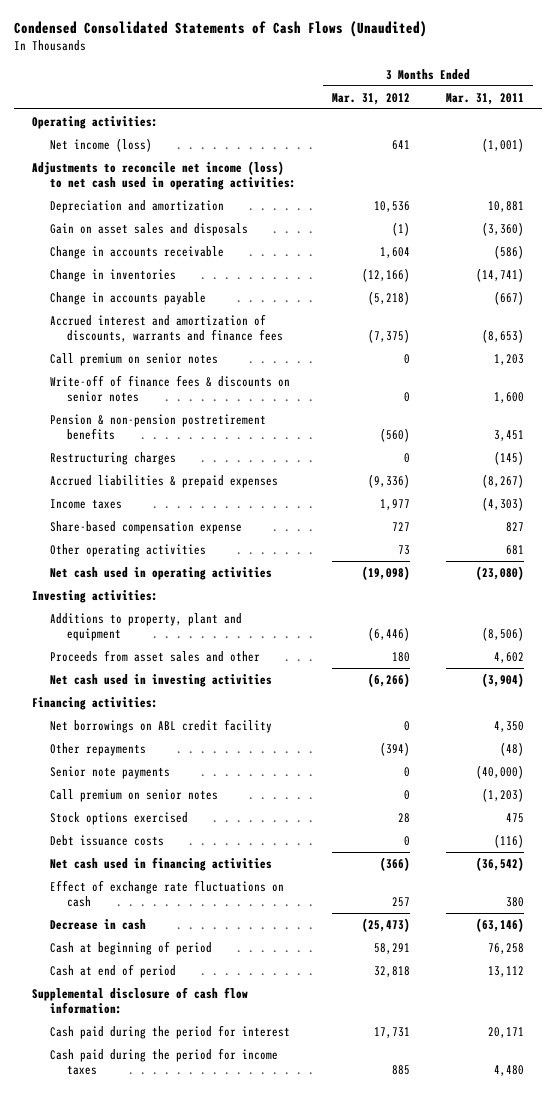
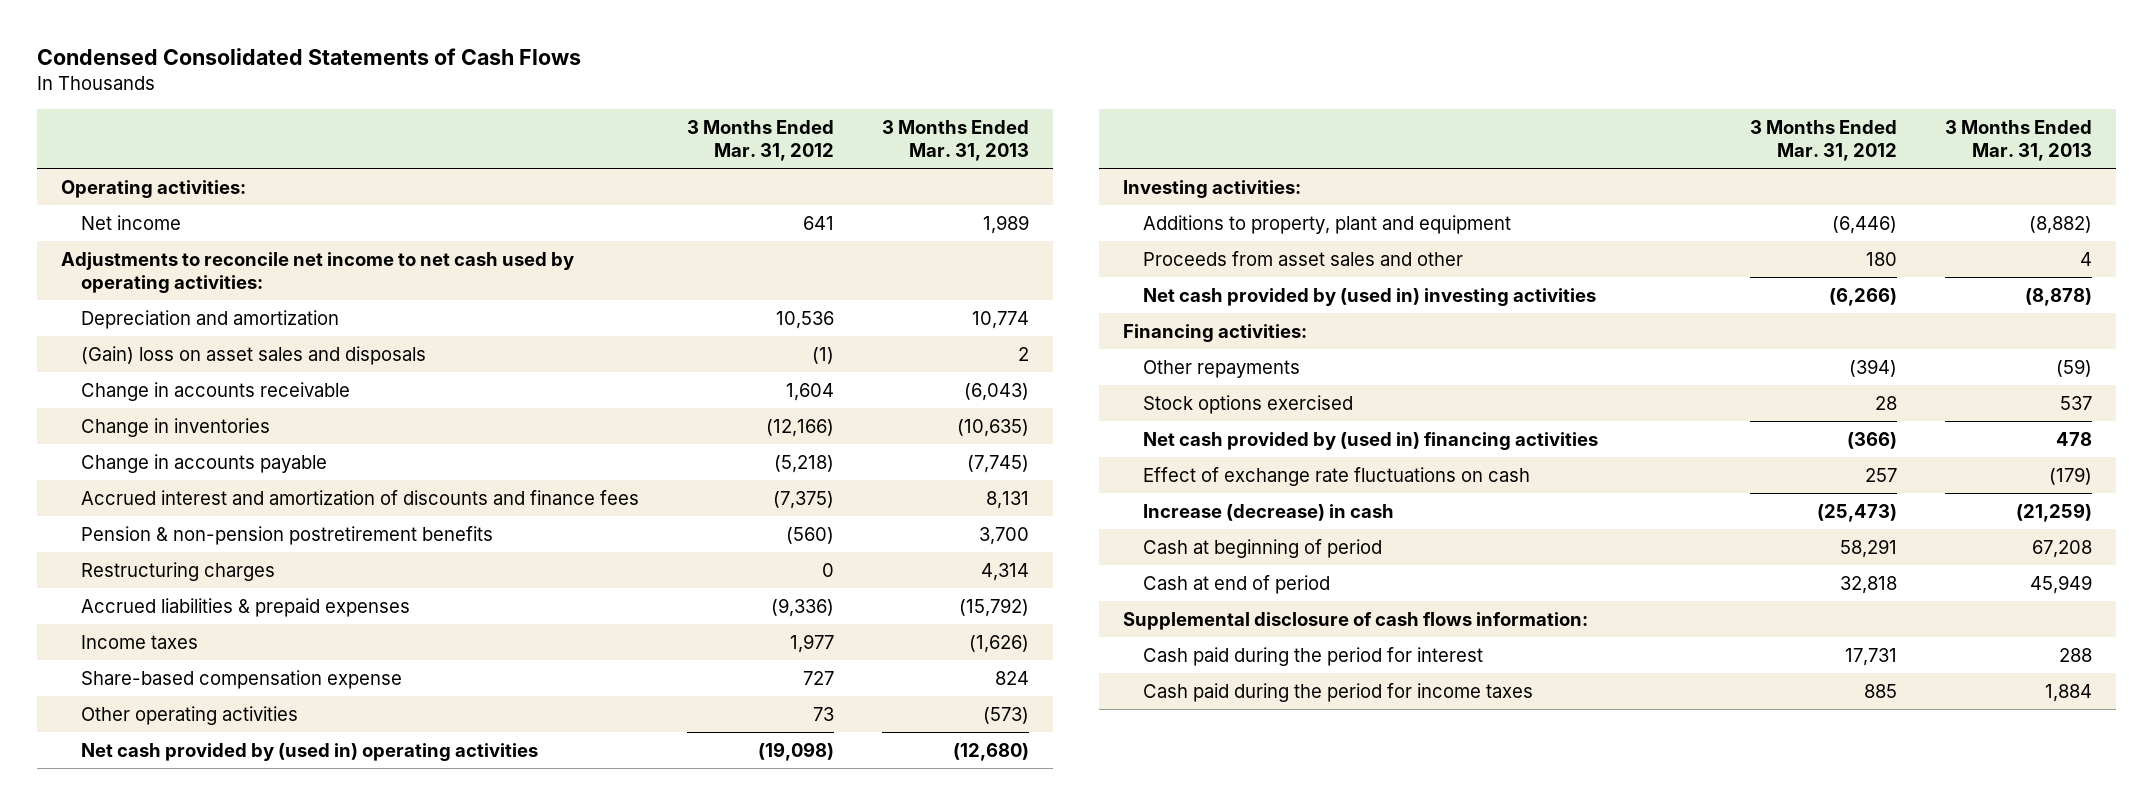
- Condensed Consolidated Statements of Cash Flows (Unaudited)
+ Condensed Consolidated Statements of Cash Flows
- | 3 Months Ended Mar. 31, 2012 | 3 Months Ended Mar. 31, 2011
+ | 3 Months Ended Mar. 31, 2012 | 3 Months Ended Mar. 31, 2013
- Net income (loss) | 641 | (1,001)
- Adjustments to reconcile net income (loss) to net cash used in operating activities:
+ Net income | 641 | 1,989
+ Adjustments to reconcile net income to net cash used by operating activities:
- Gain on asset sales and disposals | (1) | (3,360)
+ (Gain) loss on asset sales and disposals | (1) | 2
- Accrued interest and amortization of discounts, warrants and finance fees | (7,375) | (8,653)
- Call premium on senior notes | 0 | 1,203
- Write-off of finance fees & discounts on senior notes | 0 | 1,600
+ Accrued interest and amortization of discounts and finance fees | (7,375) | 8,131
- Net cash used in operating activities | (19,098) | (23,080)
+ Net cash provided by (used in) operating activities | (19,098) | (12,680)
- Net cash used in investing activities | (6,266) | (3,904)
+ Net cash provided by (used in) investing activities | (6,266) | (8,878)
- Net borrowings on ABL credit facility | 0 | 4,350
- Senior note payments | 0 | (40,000)
- Call premium on senior notes | 0 | (1,203)
- Debt issuance costs | 0 | (116)
- Net cash used in financing activities | (366) | (36,542)
+ Net cash provided by (used in) financing activities | (366) | 478
- Decrease in cash | (25,473) | (63,146)
+ Increase (decrease) in cash | (25,473) | (21,259)
- Supplemental disclosure of cash flow information:
+ Supplemental disclosure of cash flows information:

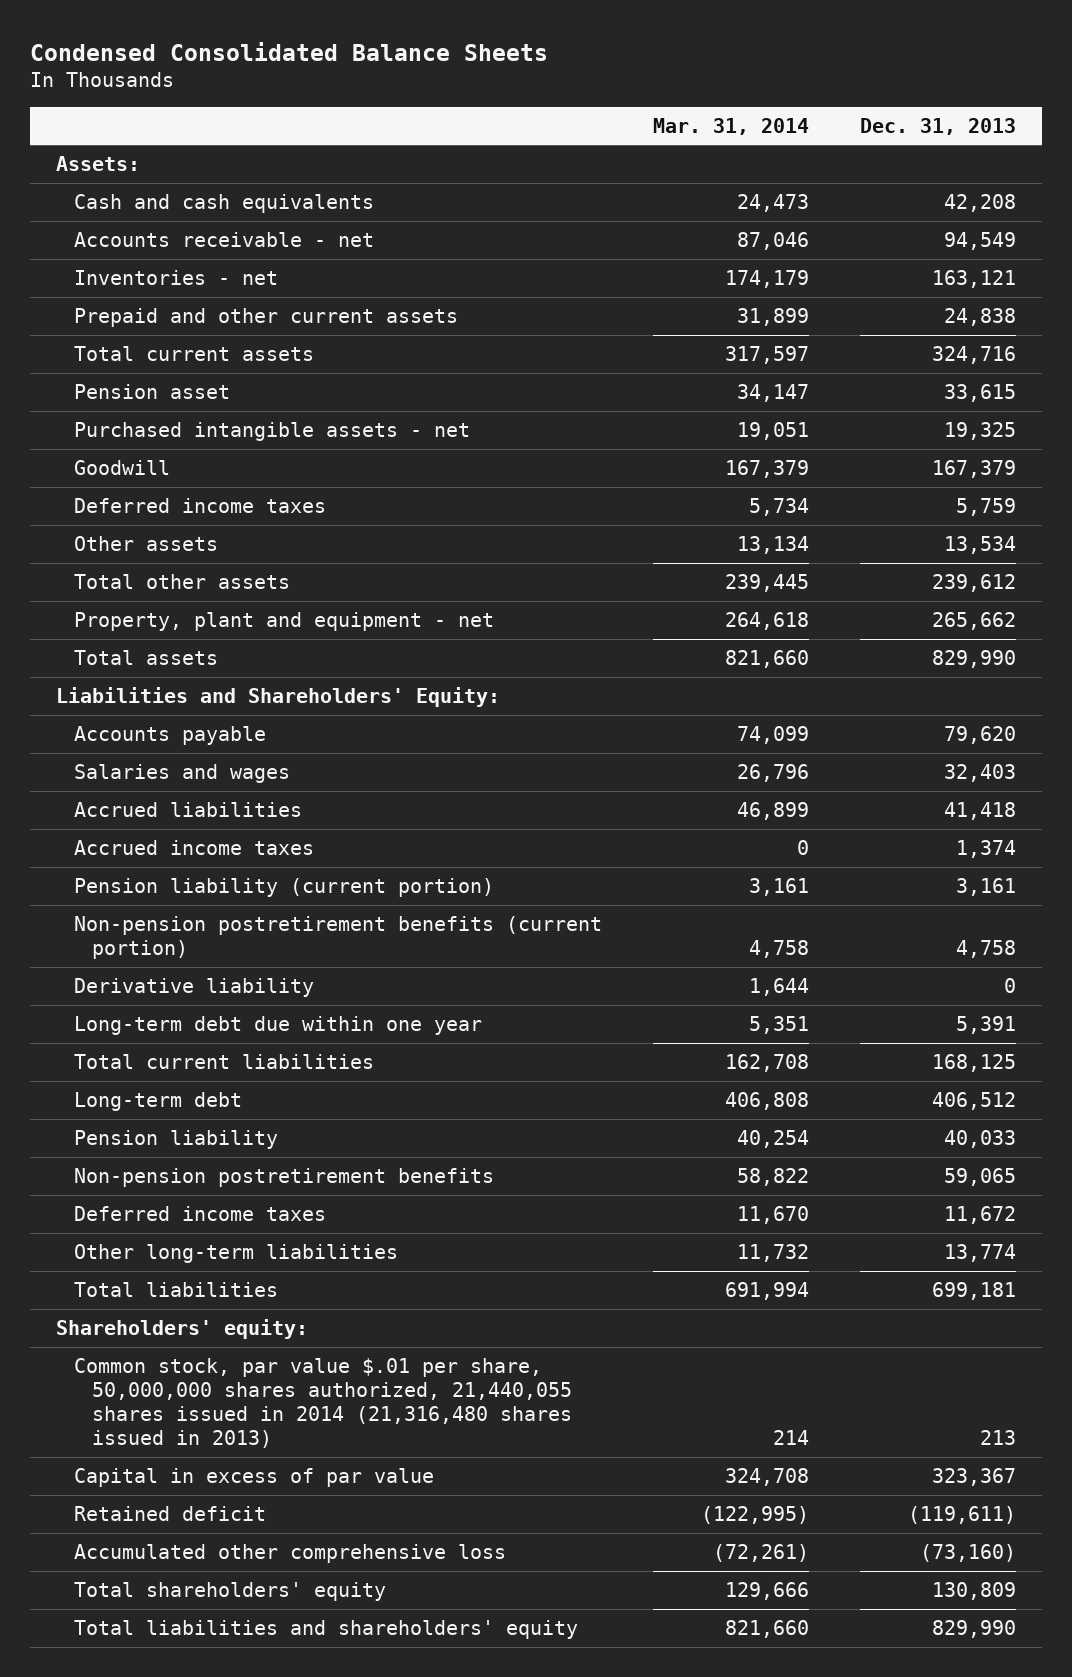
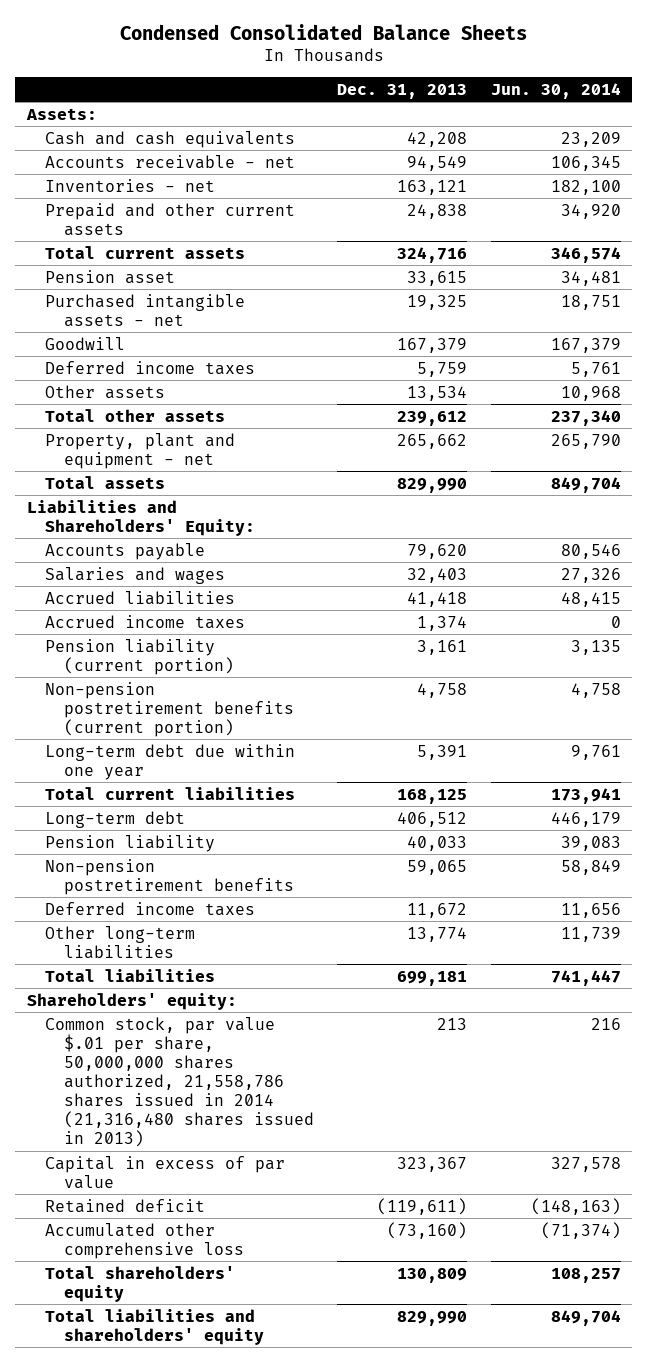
- | Mar. 31, 2014 | Dec. 31, 2013
+ | Dec. 31, 2013 | Jun. 30, 2014
- Derivative liability | 1,644 | 0
- Common stock, par value $.01 per share, 50,000,000 shares authorized, 21,440,055 shares issued in 2014 (21,316,480 shares issued in 2013) | 214 | 213
+ Common stock, par value $.01 per share, 50,000,000 shares authorized, 21,558,786 shares issued in 2014 (21,316,480 shares issued in 2013) | 213 | 216

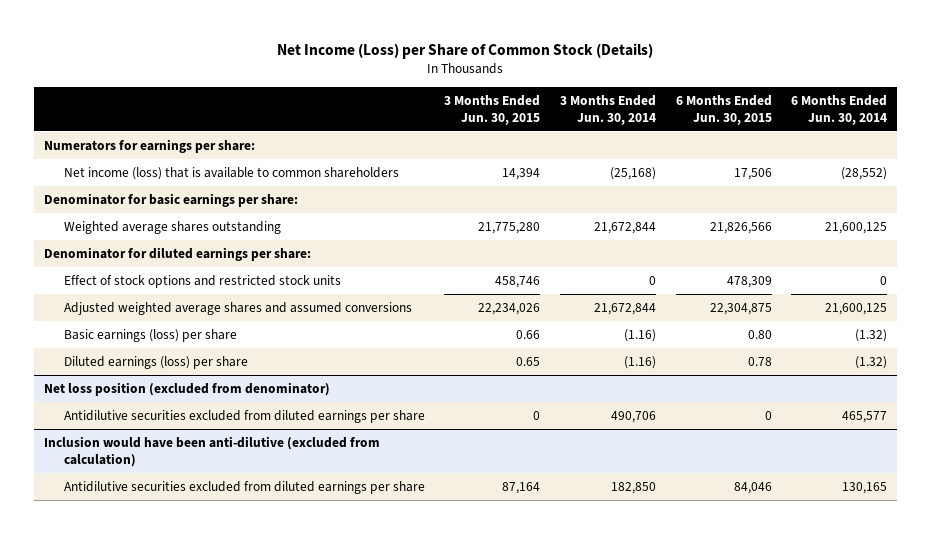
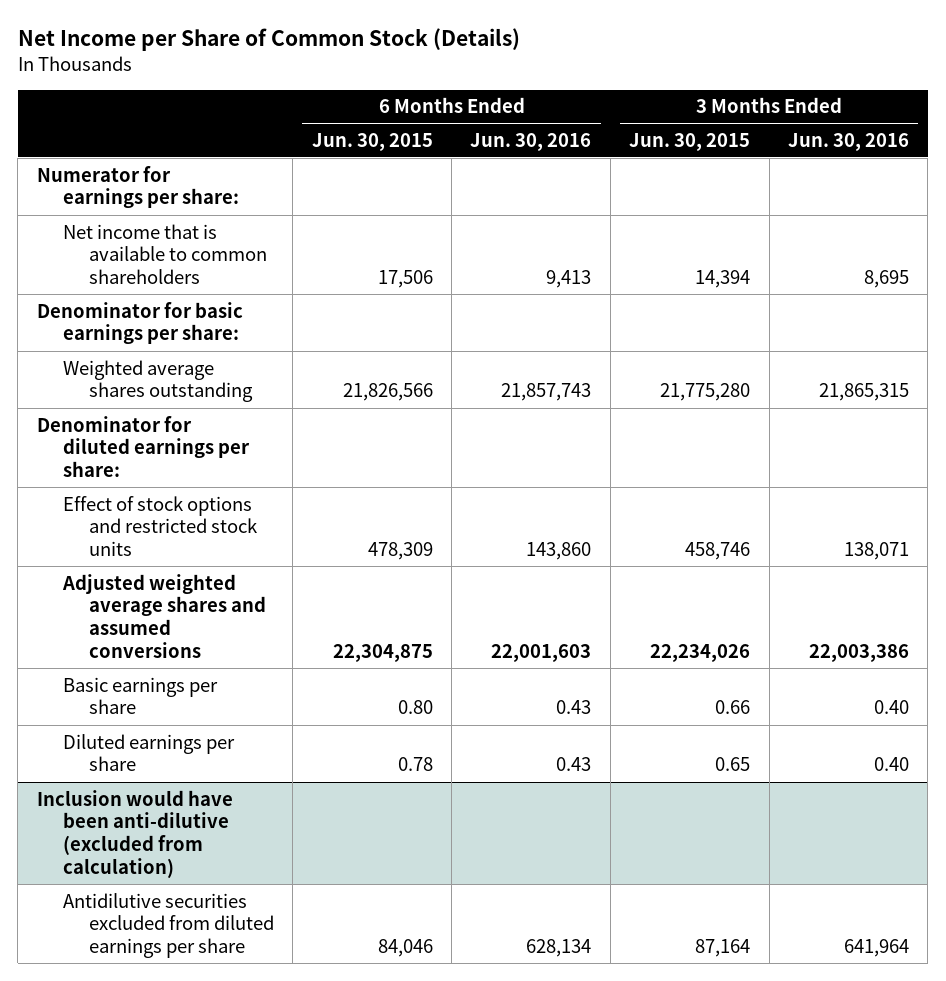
- Net Income (Loss) per Share of Common Stock (Details)
+ Net Income per Share of Common Stock (Details)
- | 3 Months Ended Jun. 30, 2015 | 3 Months Ended Jun. 30, 2014 | 6 Months Ended Jun. 30, 2015 | 6 Months Ended Jun. 30, 2014
+ | 6 Months Ended Jun. 30, 2015 | 6 Months Ended Jun. 30, 2016 | 3 Months Ended Jun. 30, 2015 | 3 Months Ended Jun. 30, 2016
- Numerators for earnings per share:
- Net income (loss) that is available to common shareholders | 14,394 | (25,168) | 17,506 | (28,552)
+ Numerator for earnings per share:
+ Net income that is available to common shareholders | 17,506 | 9,413 | 14,394 | 8,695
- Basic earnings (loss) per share | 0.66 | (1.16) | 0.80 | (1.32)
- Diluted earnings (loss) per share | 0.65 | (1.16) | 0.78 | (1.32)
- Net loss position (excluded from denominator)
- Antidilutive securities excluded from diluted earnings per share | 0 | 490,706 | 0 | 465,577
+ Basic earnings per share | 0.80 | 0.43 | 0.66 | 0.40
+ Diluted earnings per share | 0.78 | 0.43 | 0.65 | 0.40

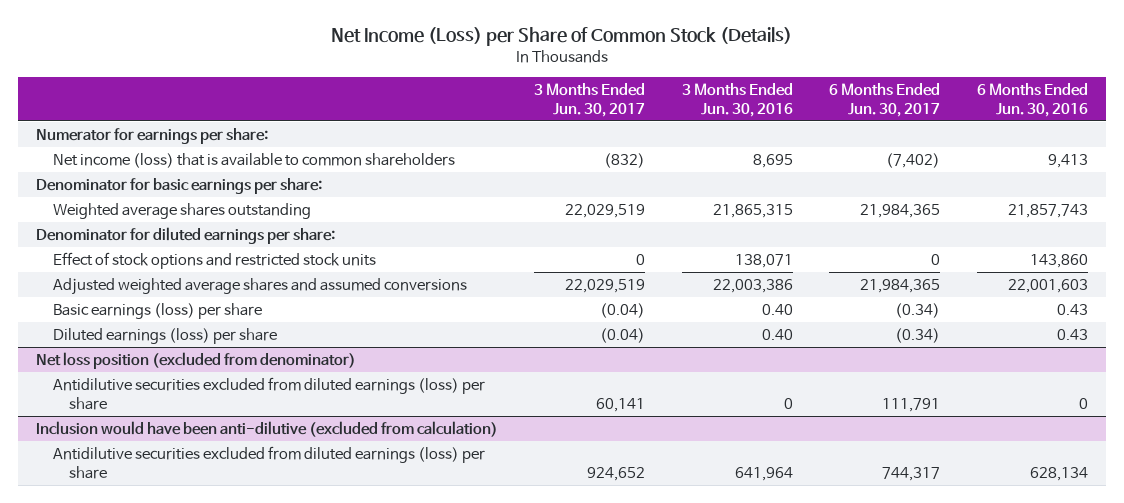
- Net Income per Share of Common Stock (Details)
+ Net Income (Loss) per Share of Common Stock (Details)
- | 6 Months Ended Jun. 30, 2015 | 6 Months Ended Jun. 30, 2016 | 3 Months Ended Jun. 30, 2015 | 3 Months Ended Jun. 30, 2016
+ | 3 Months Ended Jun. 30, 2017 | 3 Months Ended Jun. 30, 2016 | 6 Months Ended Jun. 30, 2017 | 6 Months Ended Jun. 30, 2016
- Net income that is available to common shareholders | 17,506 | 9,413 | 14,394 | 8,695
+ Net income (loss) that is available to common shareholders | (832) | 8,695 | (7,402) | 9,413
- Basic earnings per share | 0.80 | 0.43 | 0.66 | 0.40
- Diluted earnings per share | 0.78 | 0.43 | 0.65 | 0.40
+ Basic earnings (loss) per share | (0.04) | 0.40 | (0.34) | 0.43
+ Diluted earnings (loss) per share | (0.04) | 0.40 | (0.34) | 0.43
+ Net loss position (excluded from denominator)
+ Antidilutive securities excluded from diluted earnings (loss) per share | 60,141 | 0 | 111,791 | 0
@ Inclusion would have been anti-dilutive (excluded from calculation)
- Antidilutive securities excluded from diluted earnings per share | 84,046 | 628,134 | 87,164 | 641,964
+ Antidilutive securities excluded from diluted earnings (loss) per share | 924,652 | 641,964 | 744,317 | 628,134

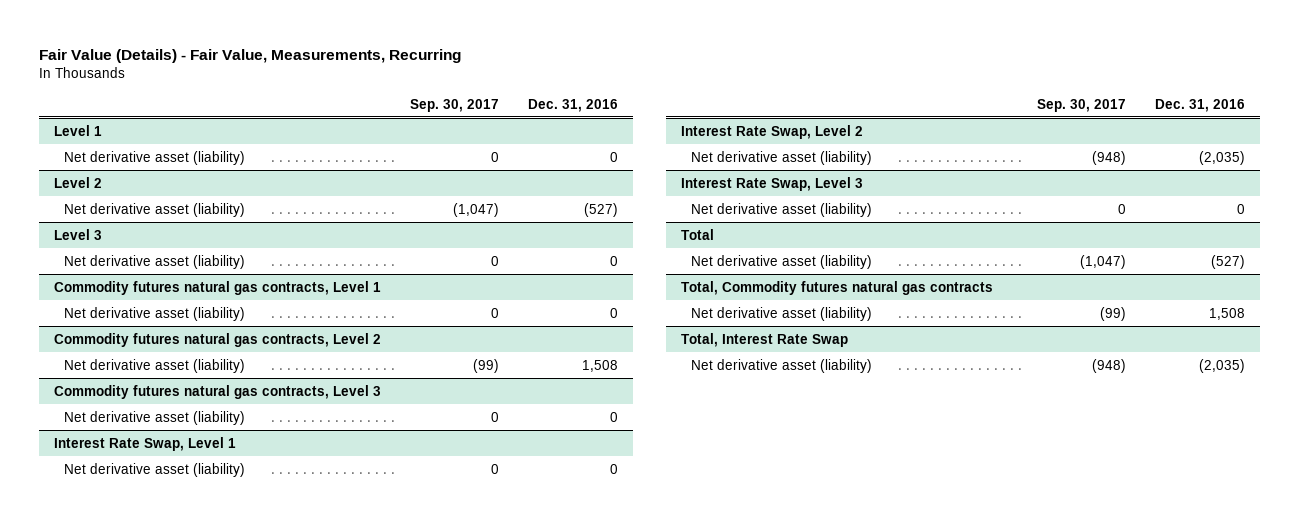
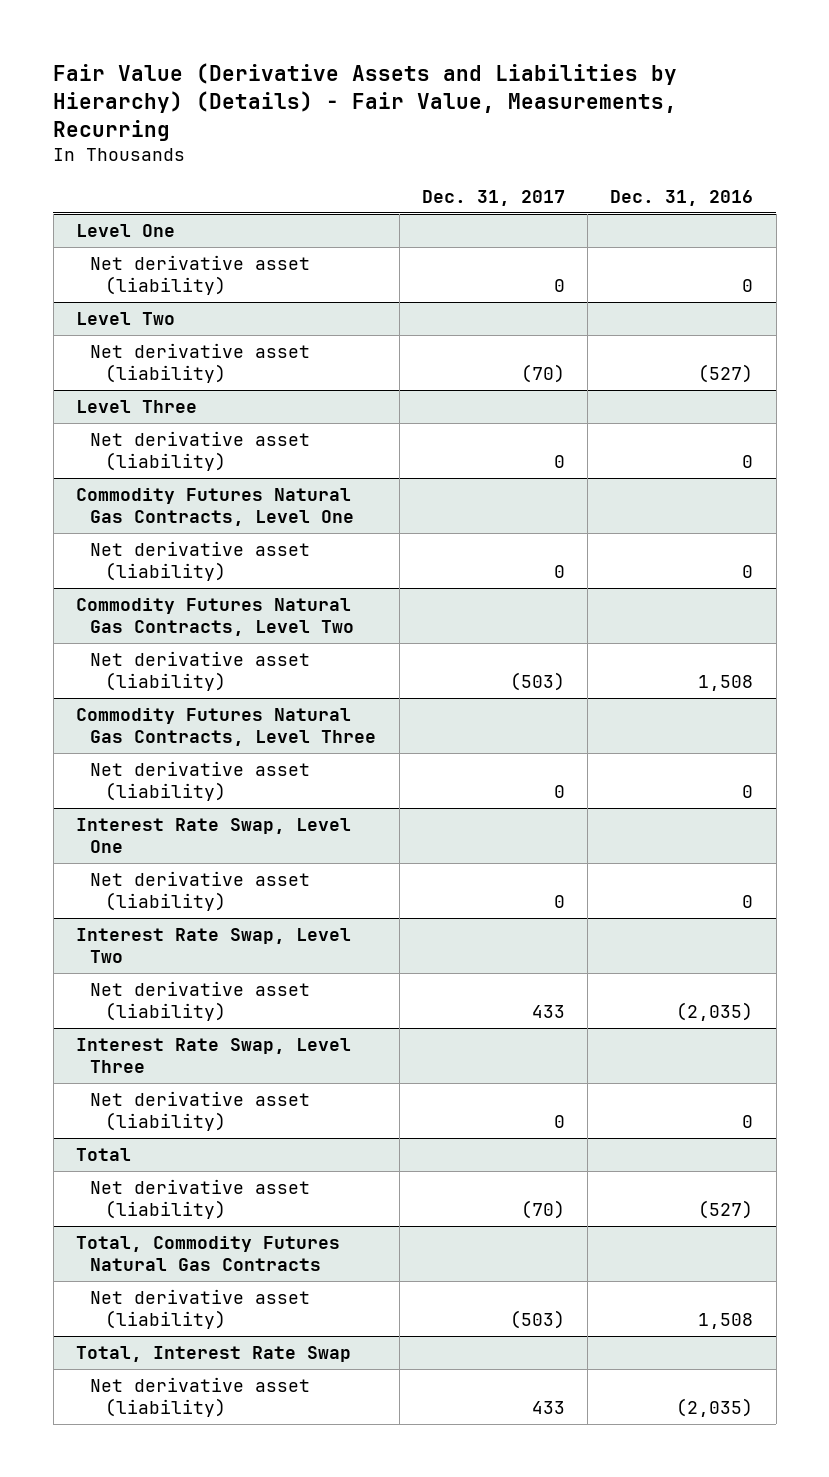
- Fair Value (Details) - Fair Value, Measurements, Recurring
+ Fair Value (Derivative Assets and Liabilities by Hierarchy) (Details) - Fair Value, Measurements, Recurring
- | Sep. 30, 2017 | Dec. 31, 2016
+ | Dec. 31, 2017 | Dec. 31, 2016
- Level 1
+ Level One
- Level 2
+ Level Two
- Level 3
+ Level Three
- Commodity futures natural gas contracts, Level 1
+ Commodity Futures Natural Gas Contracts, Level One
- Commodity futures natural gas contracts, Level 2
+ Commodity Futures Natural Gas Contracts, Level Two
- Commodity futures natural gas contracts, Level 3
+ Commodity Futures Natural Gas Contracts, Level Three
- Interest Rate Swap, Level 1
+ Interest Rate Swap, Level One
- Interest Rate Swap, Level 2
+ Interest Rate Swap, Level Two
- Interest Rate Swap, Level 3
+ Interest Rate Swap, Level Three
- Total, Commodity futures natural gas contracts
+ Total, Commodity Futures Natural Gas Contracts

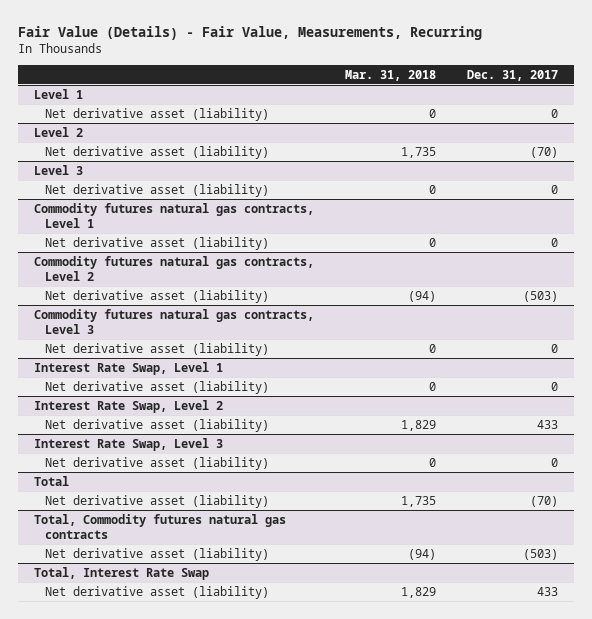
- Fair Value (Derivative Assets and Liabilities by Hierarchy) (Details) - Fair Value, Measurements, Recurring
+ Fair Value (Details) - Fair Value, Measurements, Recurring
- | Dec. 31, 2017 | Dec. 31, 2016
+ | Mar. 31, 2018 | Dec. 31, 2017
- Level One
+ Level 1
- Level Two
+ Level 2
- Level Three
+ Level 3
- Commodity Futures Natural Gas Contracts, Level One
+ Commodity futures natural gas contracts, Level 1
- Commodity Futures Natural Gas Contracts, Level Two
+ Commodity futures natural gas contracts, Level 2
- Commodity Futures Natural Gas Contracts, Level Three
+ Commodity futures natural gas contracts, Level 3
- Interest Rate Swap, Level One
+ Interest Rate Swap, Level 1
- Interest Rate Swap, Level Two
+ Interest Rate Swap, Level 2
- Interest Rate Swap, Level Three
+ Interest Rate Swap, Level 3
- Total, Commodity Futures Natural Gas Contracts
+ Total, Commodity futures natural gas contracts

